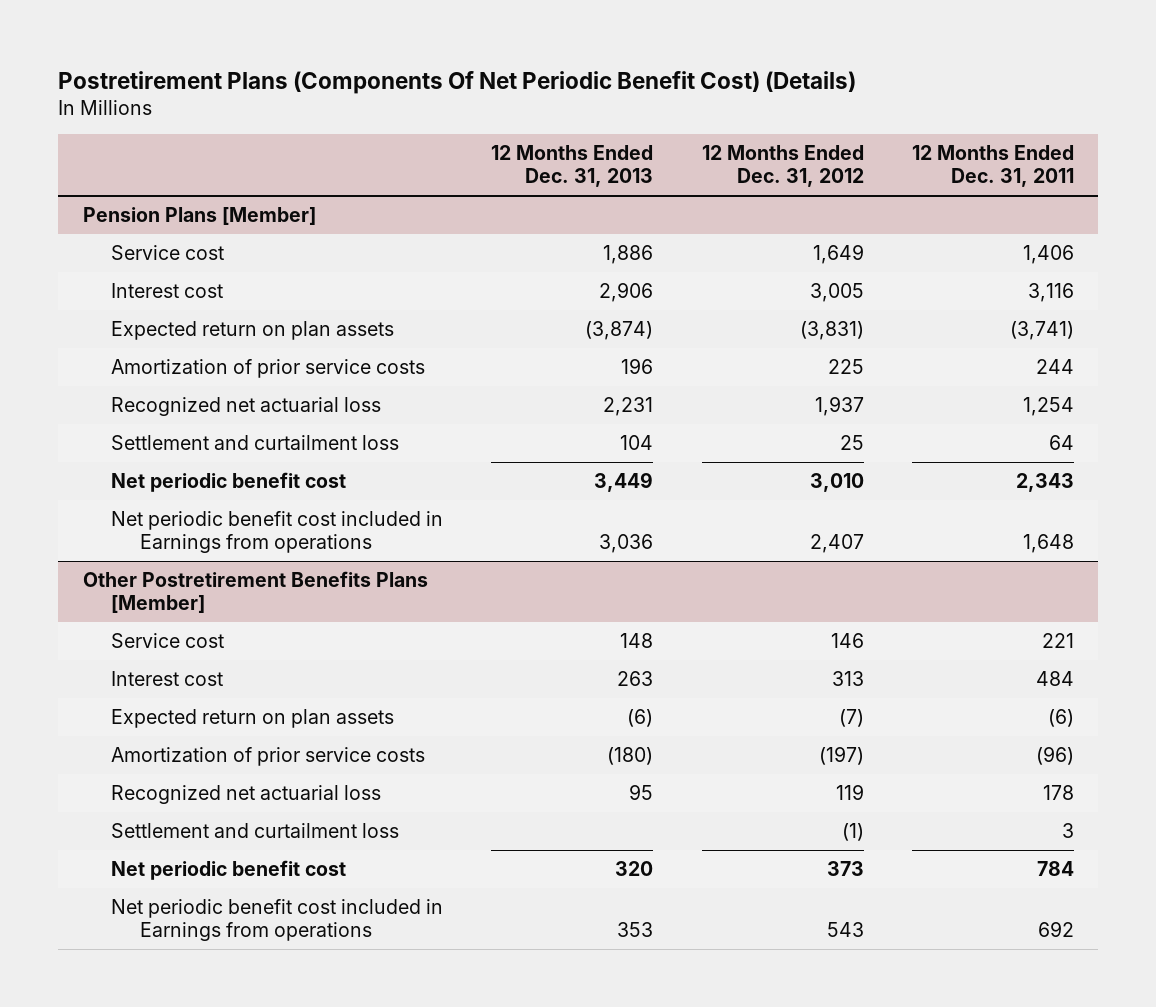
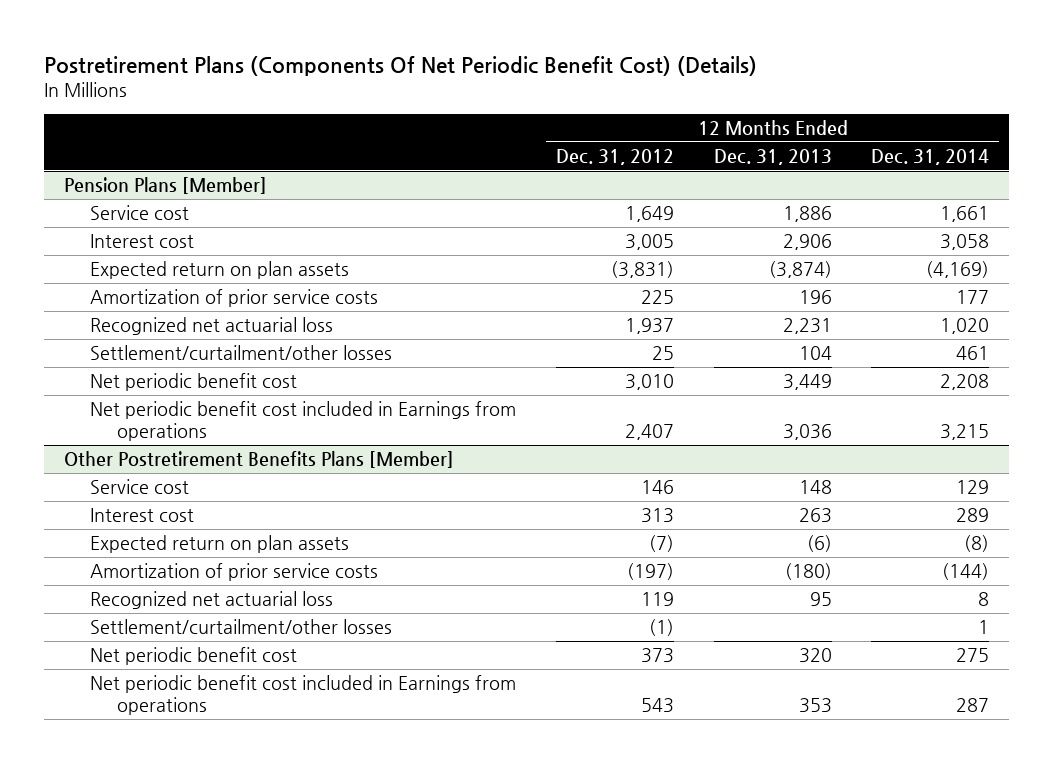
- | 12 Months Ended Dec. 31, 2013 | 12 Months Ended Dec. 31, 2012 | 12 Months Ended Dec. 31, 2011
+ | 12 Months Ended Dec. 31, 2012 | 12 Months Ended Dec. 31, 2013 | 12 Months Ended Dec. 31, 2014
@ Pension Plans [Member]
- Settlement and curtailment loss | 104 | 25 | 64
+ Settlement/curtailment/other losses | 25 | 104 | 461
@ Other Postretirement Benefits Plans [Member]
- Settlement and curtailment loss | | (1) | 3
+ Settlement/curtailment/other losses | (1) | | 1

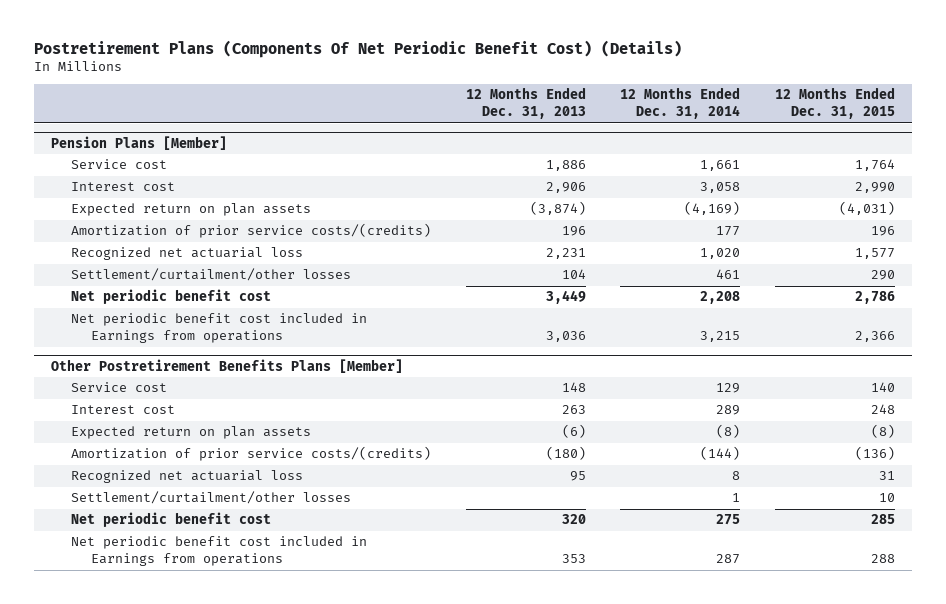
- | 12 Months Ended Dec. 31, 2012 | 12 Months Ended Dec. 31, 2013 | 12 Months Ended Dec. 31, 2014
+ | 12 Months Ended Dec. 31, 2013 | 12 Months Ended Dec. 31, 2014 | 12 Months Ended Dec. 31, 2015
@ Pension Plans [Member]
- Amortization of prior service costs | 225 | 196 | 177
+ Amortization of prior service costs/(credits) | 196 | 177 | 196
@ Other Postretirement Benefits Plans [Member]
- Amortization of prior service costs | (197) | (180) | (144)
+ Amortization of prior service costs/(credits) | (180) | (144) | (136)

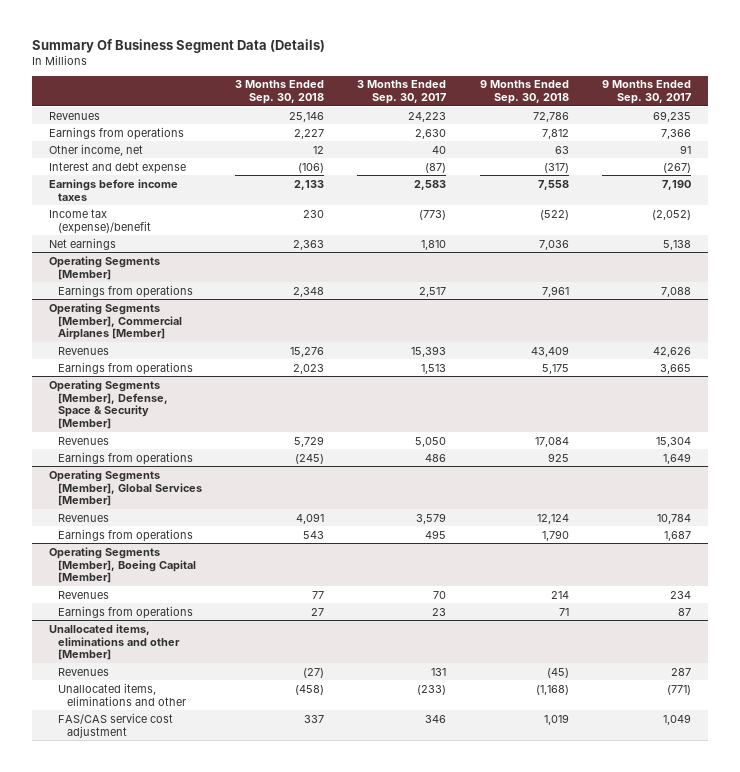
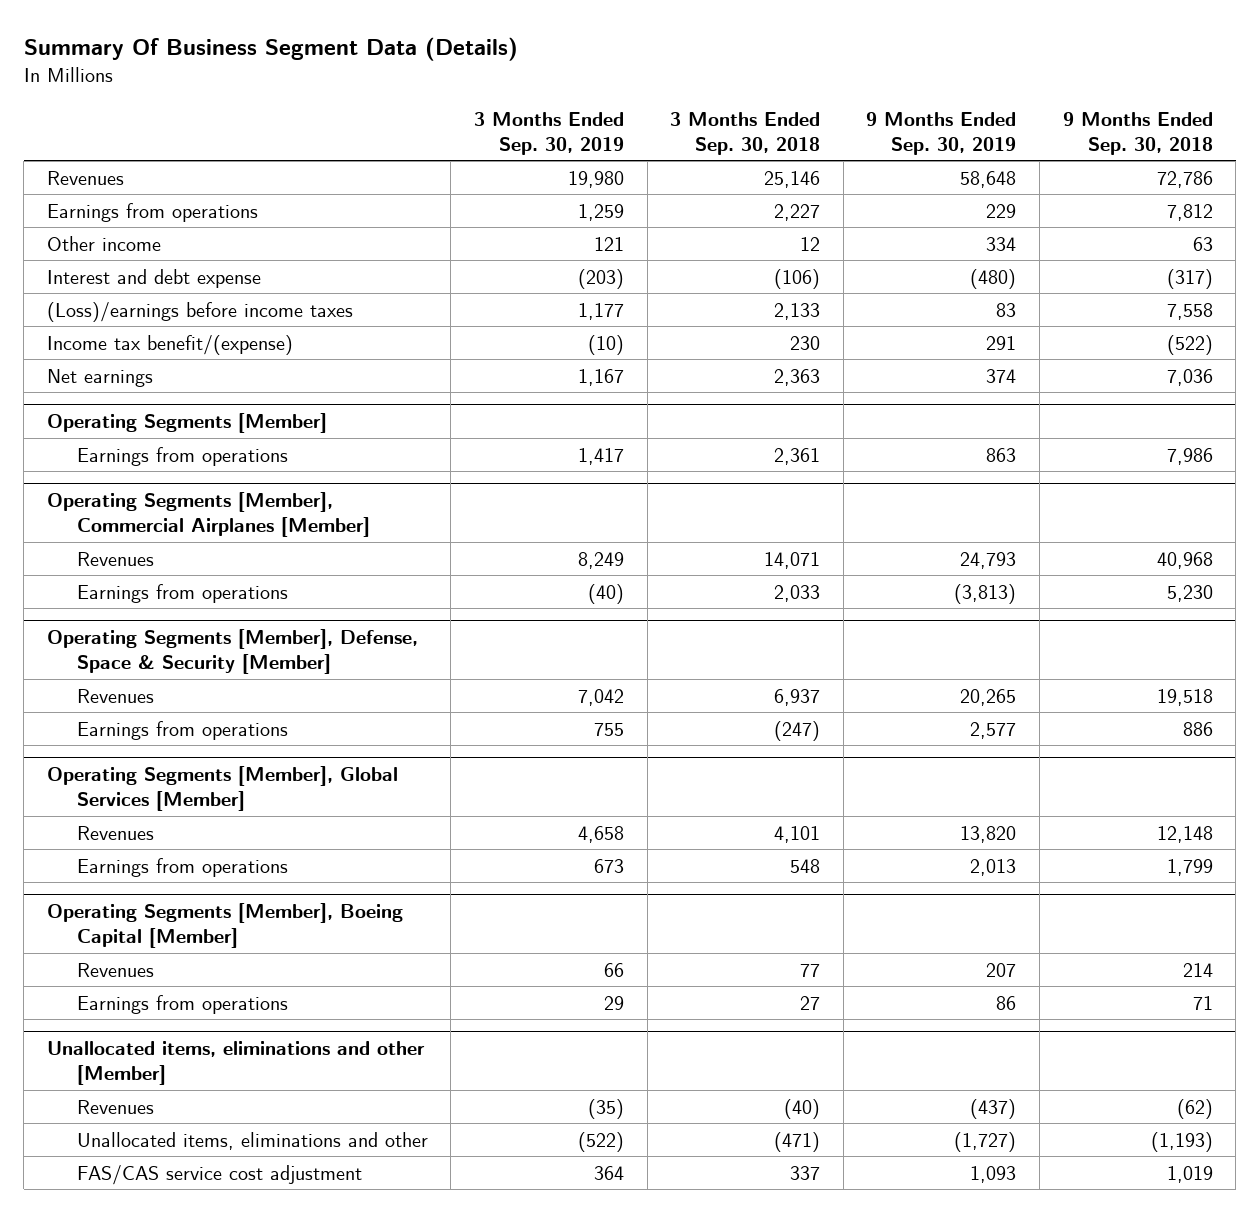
- | 3 Months Ended Sep. 30, 2018 | 3 Months Ended Sep. 30, 2017 | 9 Months Ended Sep. 30, 2018 | 9 Months Ended Sep. 30, 2017
+ | 3 Months Ended Sep. 30, 2019 | 3 Months Ended Sep. 30, 2018 | 9 Months Ended Sep. 30, 2019 | 9 Months Ended Sep. 30, 2018
- Other income, net | 12 | 40 | 63 | 91
+ Other income | 121 | 12 | 334 | 63
- Earnings before income taxes | 2,133 | 2,583 | 7,558 | 7,190
- Income tax (expense)/benefit | 230 | (773) | (522) | (2,052)
+ (Loss)/earnings before income taxes | 1,177 | 2,133 | 83 | 7,558
+ Income tax benefit/(expense) | (10) | 230 | 291 | (522)
@ Operating Segments [Member]
- Earnings from operations | 2,348 | 2,517 | 7,961 | 7,088
+ Earnings from operations | 1,417 | 2,361 | 863 | 7,986
@ Operating Segments [Member], Commercial Airplanes [Member]
- Revenues | 15,276 | 15,393 | 43,409 | 42,626
- Earnings from operations | 2,023 | 1,513 | 5,175 | 3,665
+ Revenues | 8,249 | 14,071 | 24,793 | 40,968
+ Earnings from operations | (40) | 2,033 | (3,813) | 5,230
@ Operating Segments [Member], Defense, Space & Security [Member]
- Revenues | 5,729 | 5,050 | 17,084 | 15,304
- Earnings from operations | (245) | 486 | 925 | 1,649
+ Revenues | 7,042 | 6,937 | 20,265 | 19,518
+ Earnings from operations | 755 | (247) | 2,577 | 886
@ Operating Segments [Member], Global Services [Member]
- Revenues | 4,091 | 3,579 | 12,124 | 10,784
- Earnings from operations | 543 | 495 | 1,790 | 1,687
+ Revenues | 4,658 | 4,101 | 13,820 | 12,148
+ Earnings from operations | 673 | 548 | 2,013 | 1,799
@ Unallocated items, eliminations and other [Member]
- Revenues | (27) | 131 | (45) | 287
- Unallocated items, eliminations and other | (458) | (233) | (1,168) | (771)
+ Revenues | (35) | (40) | (437) | (62)
+ Unallocated items, eliminations and other | (522) | (471) | (1,727) | (1,193)

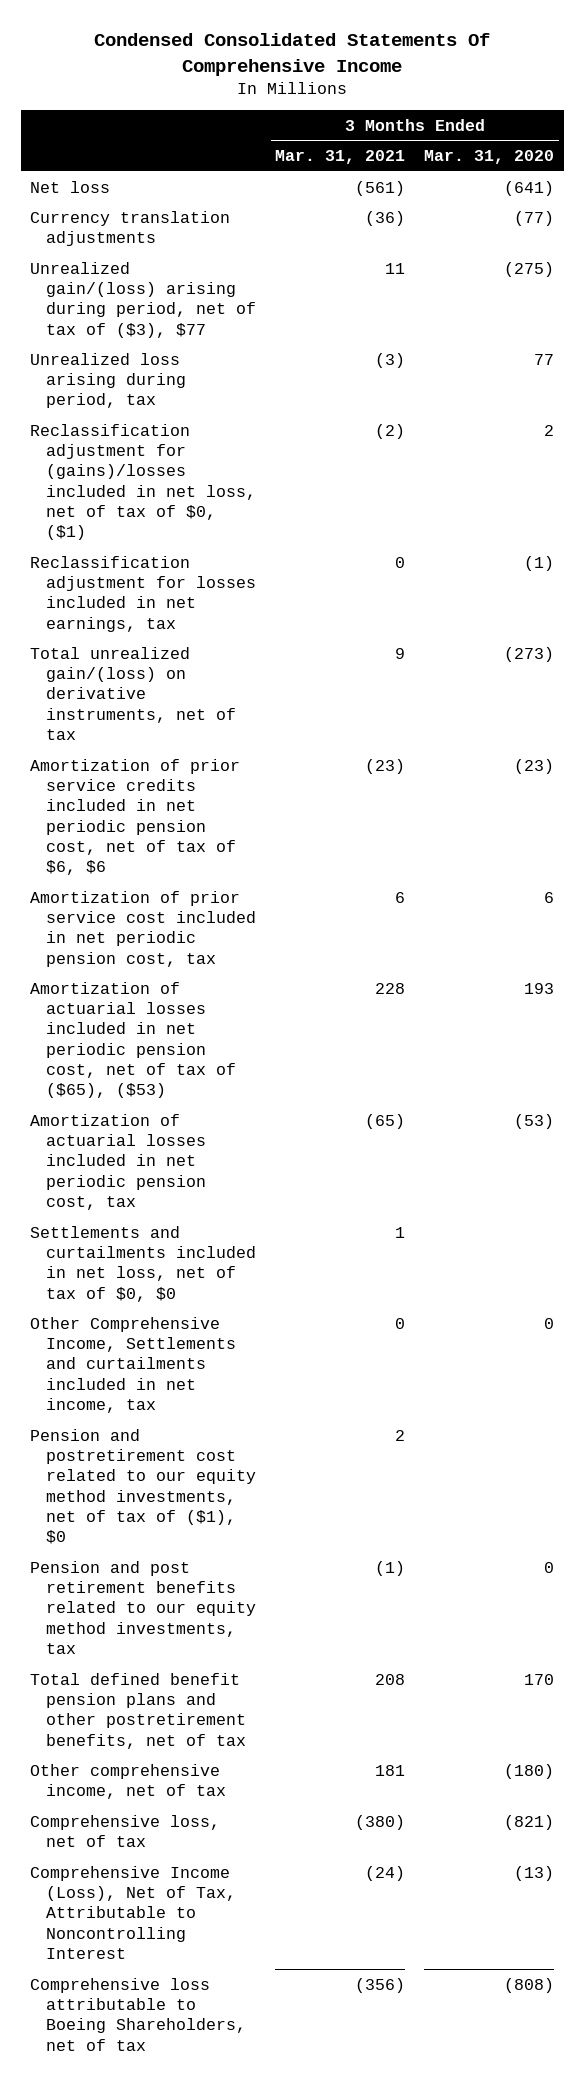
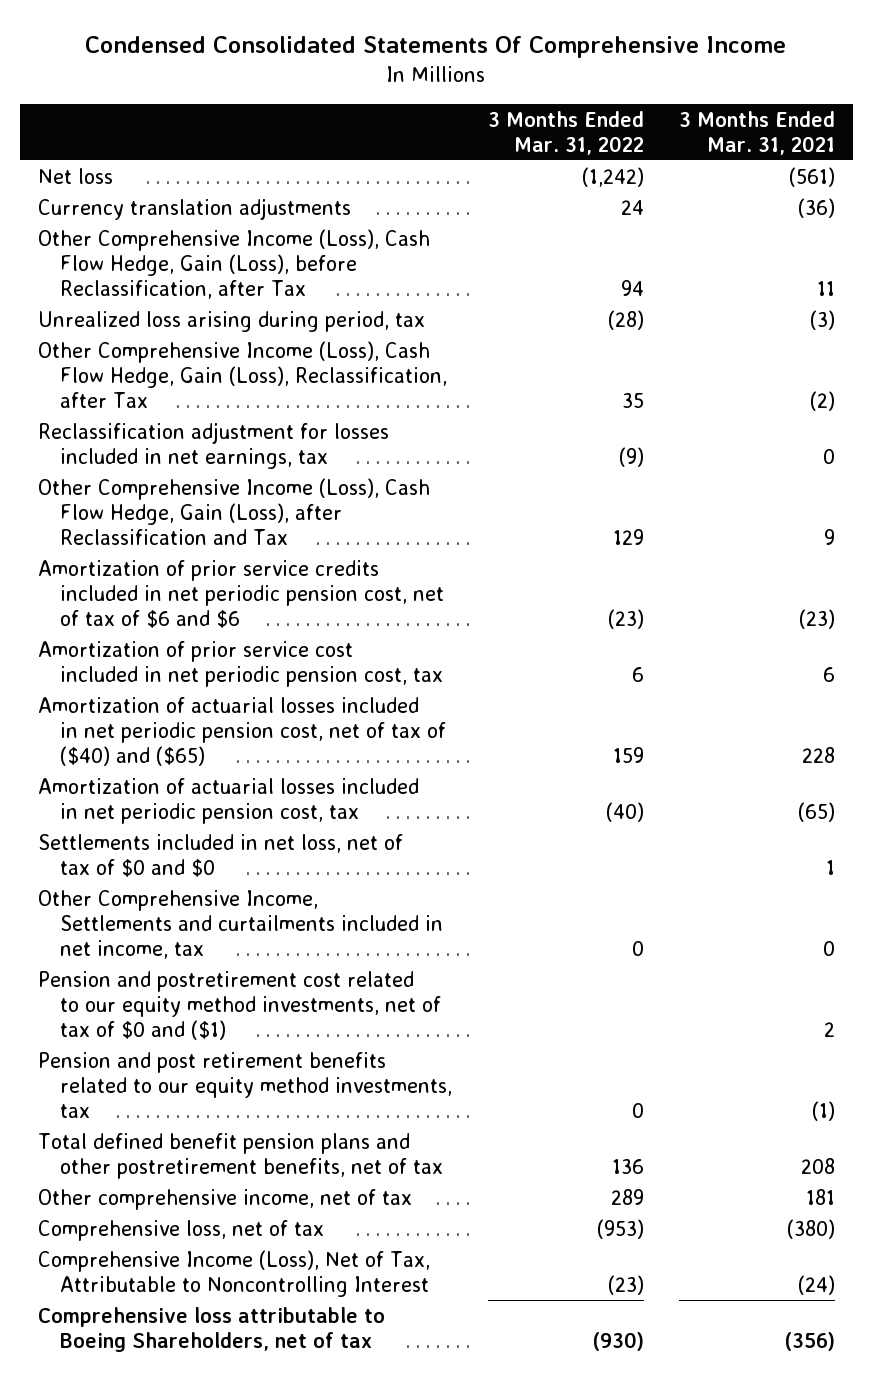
- | 3 Months Ended Mar. 31, 2021 | 3 Months Ended Mar. 31, 2020
+ | 3 Months Ended Mar. 31, 2022 | 3 Months Ended Mar. 31, 2021
- Unrealized gain/(loss) arising during period, net of tax of ($3), $77 | 11 | (275)
+ Other Comprehensive Income (Loss), Cash Flow Hedge, Gain (Loss), before Reclassification, after Tax | 94 | 11
- Reclassification adjustment for (gains)/losses included in net loss, net of tax of $0, ($1) | (2) | 2
+ Other Comprehensive Income (Loss), Cash Flow Hedge, Gain (Loss), Reclassification, after Tax | 35 | (2)
- Total unrealized gain/(loss) on derivative instruments, net of tax | 9 | (273)
- Amortization of prior service credits included in net periodic pension cost, net of tax of $6, $6 | (23) | (23)
+ Other Comprehensive Income (Loss), Cash Flow Hedge, Gain (Loss), after Reclassification and Tax | 129 | 9
+ Amortization of prior service credits included in net periodic pension cost, net of tax of $6 and $6 | (23) | (23)
- Amortization of actuarial losses included in net periodic pension cost, net of tax of ($65), ($53) | 228 | 193
+ Amortization of actuarial losses included in net periodic pension cost, net of tax of ($40) and ($65) | 159 | 228
- Settlements and curtailments included in net loss, net of tax of $0, $0 | 1 |
+ Settlements included in net loss, net of tax of $0 and $0 | | 1
- Pension and postretirement cost related to our equity method investments, net of tax of ($1), $0 | 2 |
+ Pension and postretirement cost related to our equity method investments, net of tax of $0 and ($1) | | 2

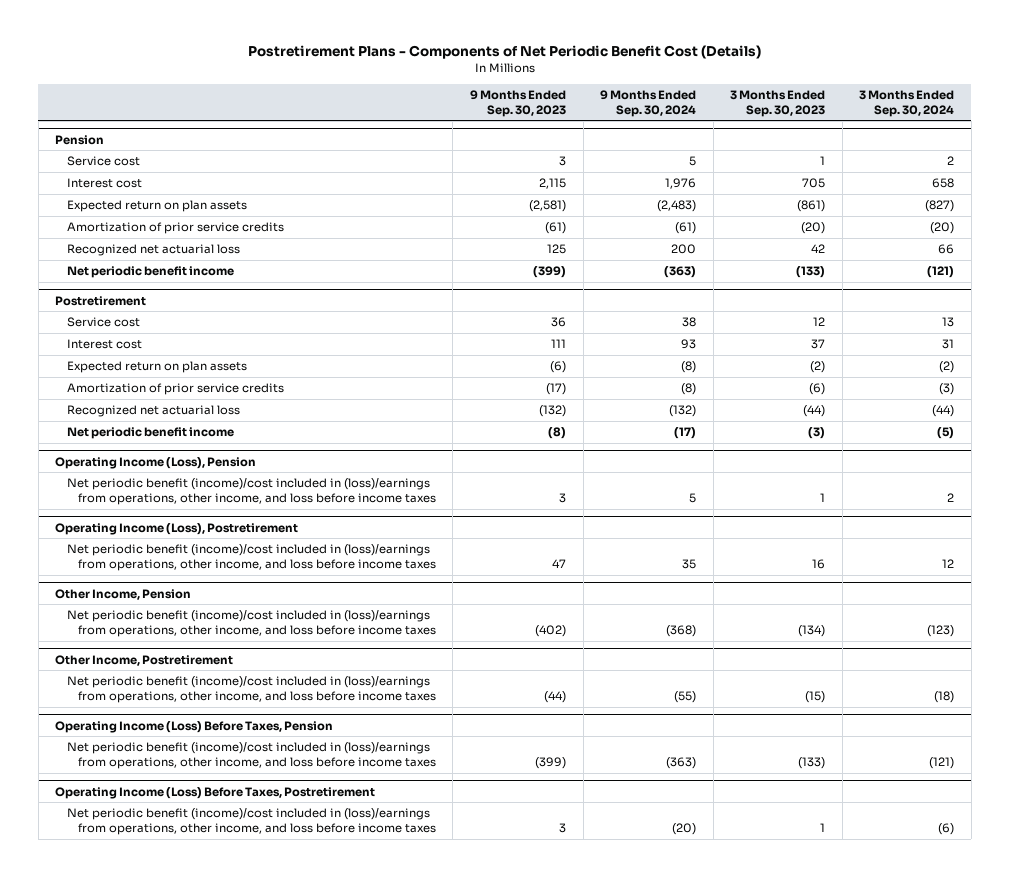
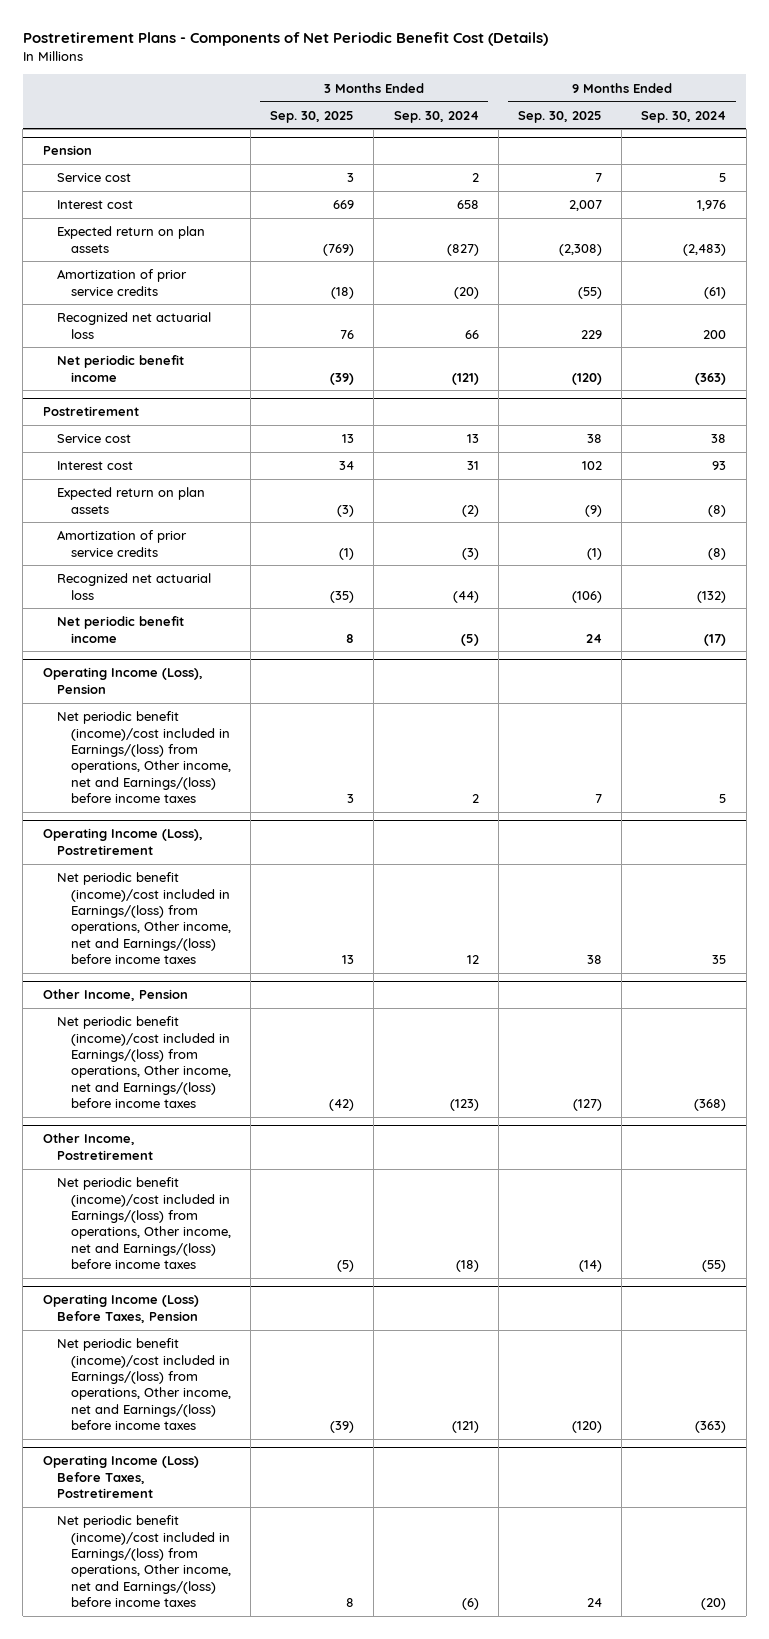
- | 9 Months Ended Sep. 30, 2023 | 9 Months Ended Sep. 30, 2024 | 3 Months Ended Sep. 30, 2023 | 3 Months Ended Sep. 30, 2024
+ | 3 Months Ended Sep. 30, 2025 | 3 Months Ended Sep. 30, 2024 | 9 Months Ended Sep. 30, 2025 | 9 Months Ended Sep. 30, 2024
@ Operating Income (Loss), Pension
- Net periodic benefit (income)/cost included in (loss)/earnings from operations, other income, and loss before income taxes | 3 | 5 | 1 | 2
+ Net periodic benefit (income)/cost included in Earnings/(loss) from operations, Other income, net and Earnings/(loss) before income taxes | 3 | 2 | 7 | 5
@ Operating Income (Loss), Postretirement
- Net periodic benefit (income)/cost included in (loss)/earnings from operations, other income, and loss before income taxes | 47 | 35 | 16 | 12
+ Net periodic benefit (income)/cost included in Earnings/(loss) from operations, Other income, net and Earnings/(loss) before income taxes | 13 | 12 | 38 | 35
@ Other Income, Pension
- Net periodic benefit (income)/cost included in (loss)/earnings from operations, other income, and loss before income taxes | (402) | (368) | (134) | (123)
+ Net periodic benefit (income)/cost included in Earnings/(loss) from operations, Other income, net and Earnings/(loss) before income taxes | (42) | (123) | (127) | (368)
@ Other Income, Postretirement
- Net periodic benefit (income)/cost included in (loss)/earnings from operations, other income, and loss before income taxes | (44) | (55) | (15) | (18)
+ Net periodic benefit (income)/cost included in Earnings/(loss) from operations, Other income, net and Earnings/(loss) before income taxes | (5) | (18) | (14) | (55)
@ Operating Income (Loss) Before Taxes, Pension
- Net periodic benefit (income)/cost included in (loss)/earnings from operations, other income, and loss before income taxes | (399) | (363) | (133) | (121)
+ Net periodic benefit (income)/cost included in Earnings/(loss) from operations, Other income, net and Earnings/(loss) before income taxes | (39) | (121) | (120) | (363)
@ Operating Income (Loss) Before Taxes, Postretirement
- Net periodic benefit (income)/cost included in (loss)/earnings from operations, other income, and loss before income taxes | 3 | (20) | 1 | (6)
+ Net periodic benefit (income)/cost included in Earnings/(loss) from operations, Other income, net and Earnings/(loss) before income taxes | 8 | (6) | 24 | (20)

